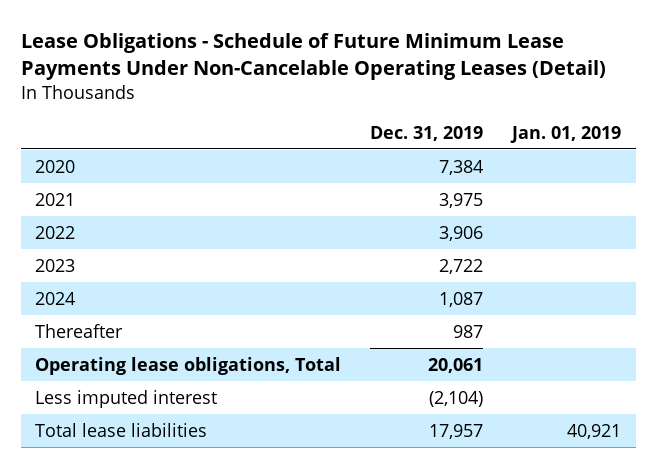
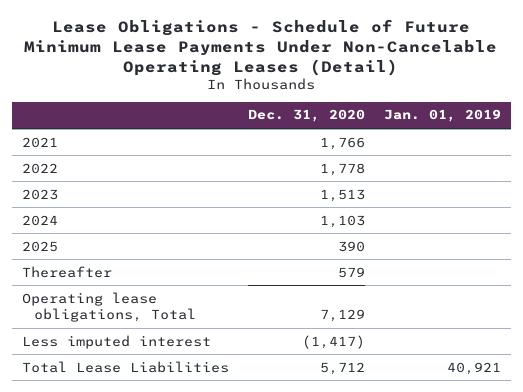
- | Dec. 31, 2019 | Jan. 01, 2019
+ | Dec. 31, 2020 | Jan. 01, 2019
- 2020 | 7,384 |
+ 2025 | 390 |
- Total lease liabilities | 17,957 | 40,921
+ Total Lease Liabilities | 5,712 | 40,921

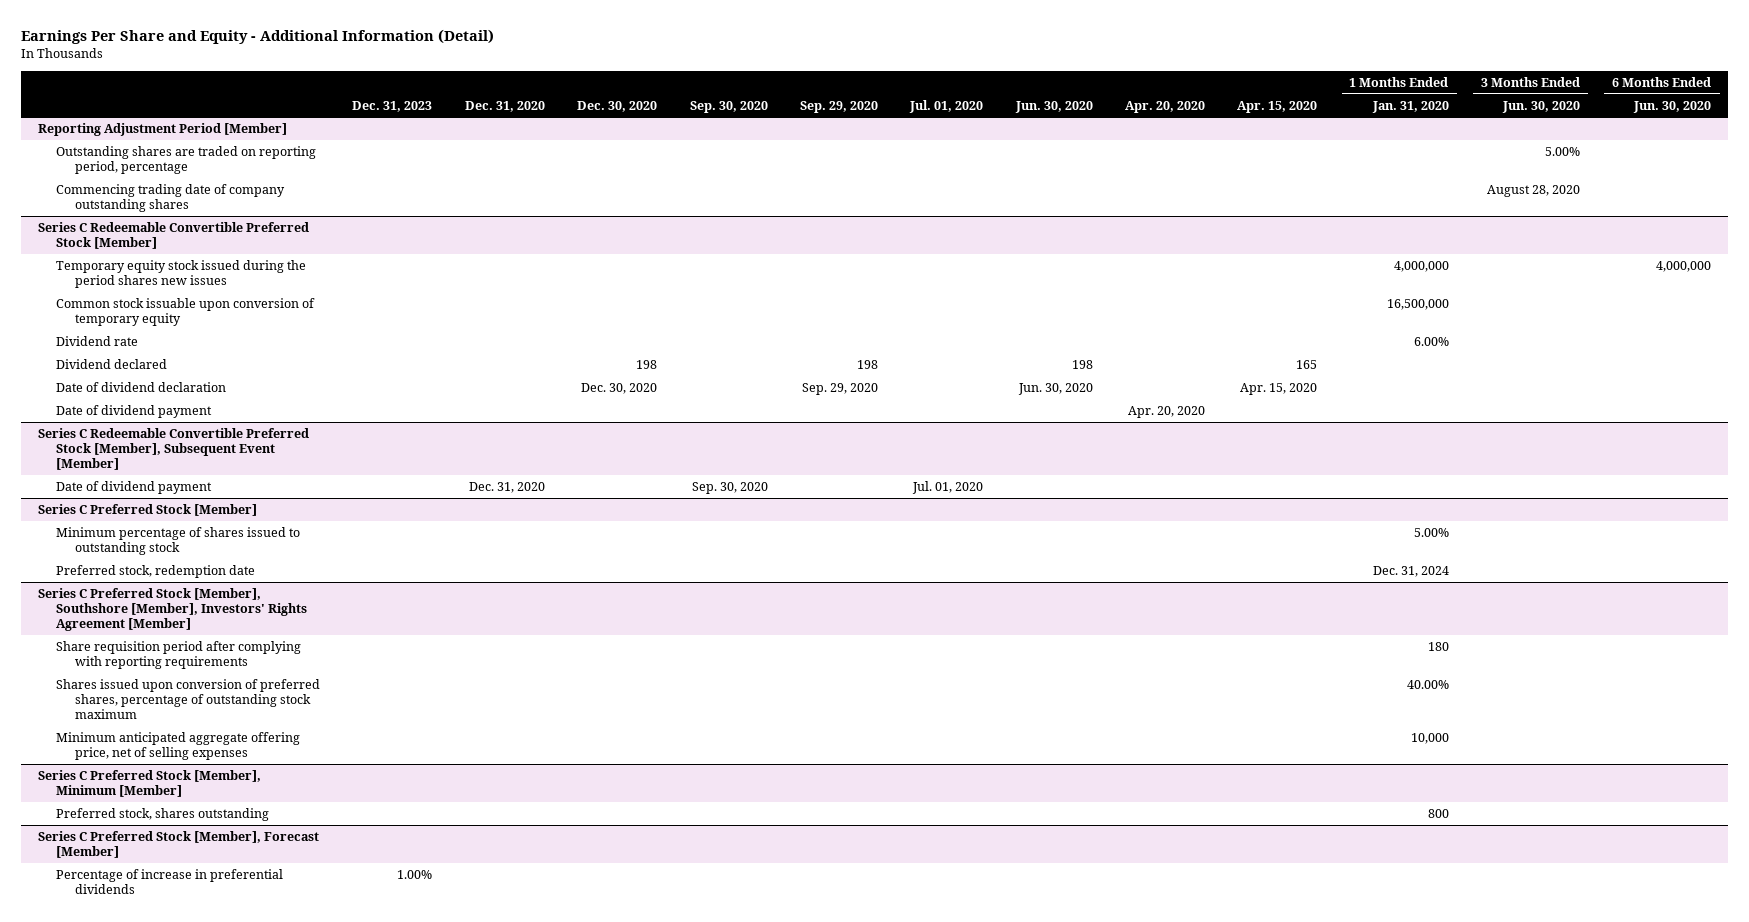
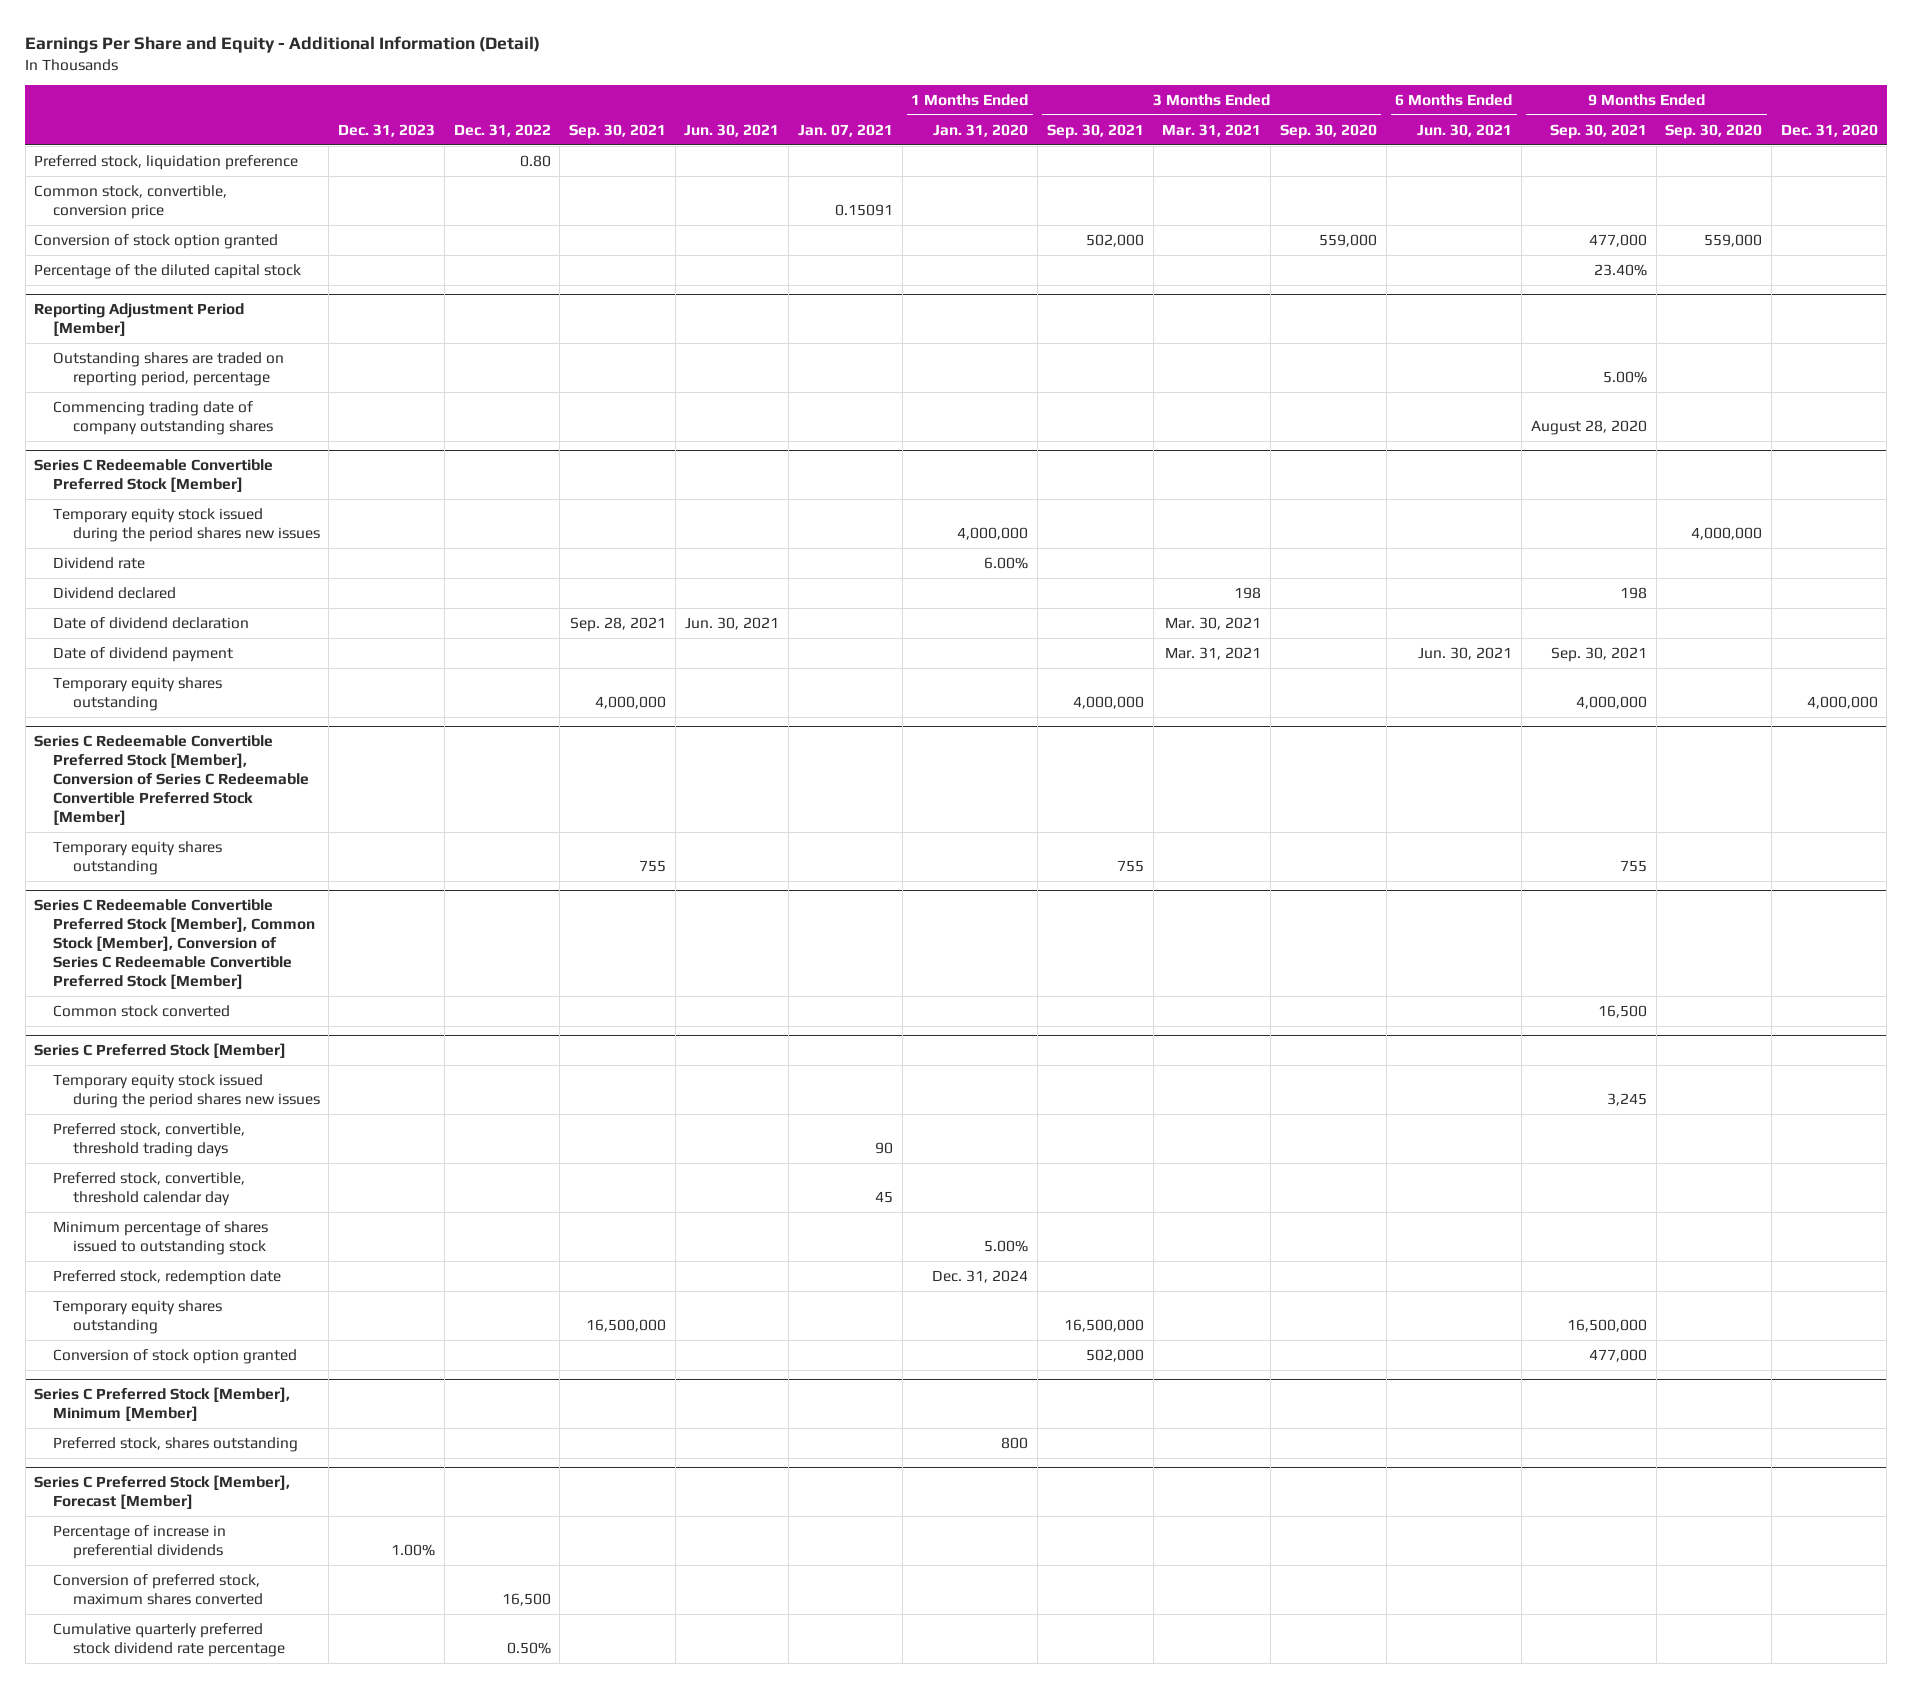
- | Dec. 31, 2023 | Dec. 31, 2020 | Dec. 30, 2020 | Sep. 30, 2020 | Sep. 29, 2020 | Jul. 01, 2020 | Jun. 30, 2020 | Apr. 20, 2020 | Apr. 15, 2020 | 1 Months Ended Jan. 31, 2020 | 3 Months Ended Jun. 30, 2020 | 6 Months Ended Jun. 30, 2020
+ | Dec. 31, 2023 | Dec. 31, 2022 | Sep. 30, 2021 | Jun. 30, 2021 | Jan. 07, 2021 | 1 Months Ended Jan. 31, 2020 | 3 Months Ended Sep. 30, 2021 | 3 Months Ended Mar. 31, 2021 | 3 Months Ended Sep. 30, 2020 | 6 Months Ended Jun. 30, 2021 | 9 Months Ended Sep. 30, 2021 | 9 Months Ended Sep. 30, 2020 | Dec. 31, 2020
+ Preferred stock, liquidation preference | | 0.80 | | | | | | | | | | |
+ Common stock, convertible, conversion price | | | | | 0.15091 | | | | | | | |
+ Conversion of stock option granted | | | | | | | 502,000 | | 559,000 | | 477,000 | 559,000 |
+ Percentage of the diluted capital stock | | | | | | | | | | | 23.40% | |
@ Series C Redeemable Convertible Preferred Stock [Member]
- Common stock issuable upon conversion of temporary equity | | | | | | | | | | 16,500,000 | |
- Series C Redeemable Convertible Preferred Stock [Member], Subsequent Event [Member]
- Date of dividend payment | | Dec. 31, 2020 | | Sep. 30, 2020 | | Jul. 01, 2020 | | | | | |
@ Series C Redeemable Convertible Preferred Stock [Member]
+ Temporary equity shares outstanding | | | 4,000,000 | | | | 4,000,000 | | | | 4,000,000 | | 4,000,000
+ Series C Redeemable Convertible Preferred Stock [Member], Conversion of Series C Redeemable Convertible Preferred Stock [Member]
+ Temporary equity shares outstanding | | | 755 | | | | 755 | | | | 755 | |
+ Series C Redeemable Convertible Preferred Stock [Member], Common Stock [Member], Conversion of Series C Redeemable Convertible Preferred Stock [Member]
+ Common stock converted | | | | | | | | | | | 16,500 | |
@ Series C Preferred Stock [Member]
+ Temporary equity stock issued during the period shares new issues | | | | | | | | | | | 3,245 | |
+ Preferred stock, convertible, threshold trading days | | | | | 90 | | | | | | | |
+ Preferred stock, convertible, threshold calendar day | | | | | 45 | | | | | | | |
- Series C Preferred Stock [Member], Southshore [Member], Investors' Rights Agreement [Member]
- Share requisition period after complying with reporting requirements | | | | | | | | | | 180 | |
- Shares issued upon conversion of preferred shares, percentage of outstanding stock maximum | | | | | | | | | | 40.00% | |
- Minimum anticipated aggregate offering price, net of selling expenses | | | | | | | | | | 10,000 | |
@ Series C Preferred Stock [Member]
+ Temporary equity shares outstanding | | | 16,500,000 | | | | 16,500,000 | | | | 16,500,000 | |
+ Conversion of stock option granted | | | | | | | 502,000 | | | | 477,000 | |
@ Series C Preferred Stock [Member], Forecast [Member]
+ Conversion of preferred stock, maximum shares converted | | 16,500 | | | | | | | | | | |
+ Cumulative quarterly preferred stock dividend rate percentage | | 0.50% | | | | | | | | | | |

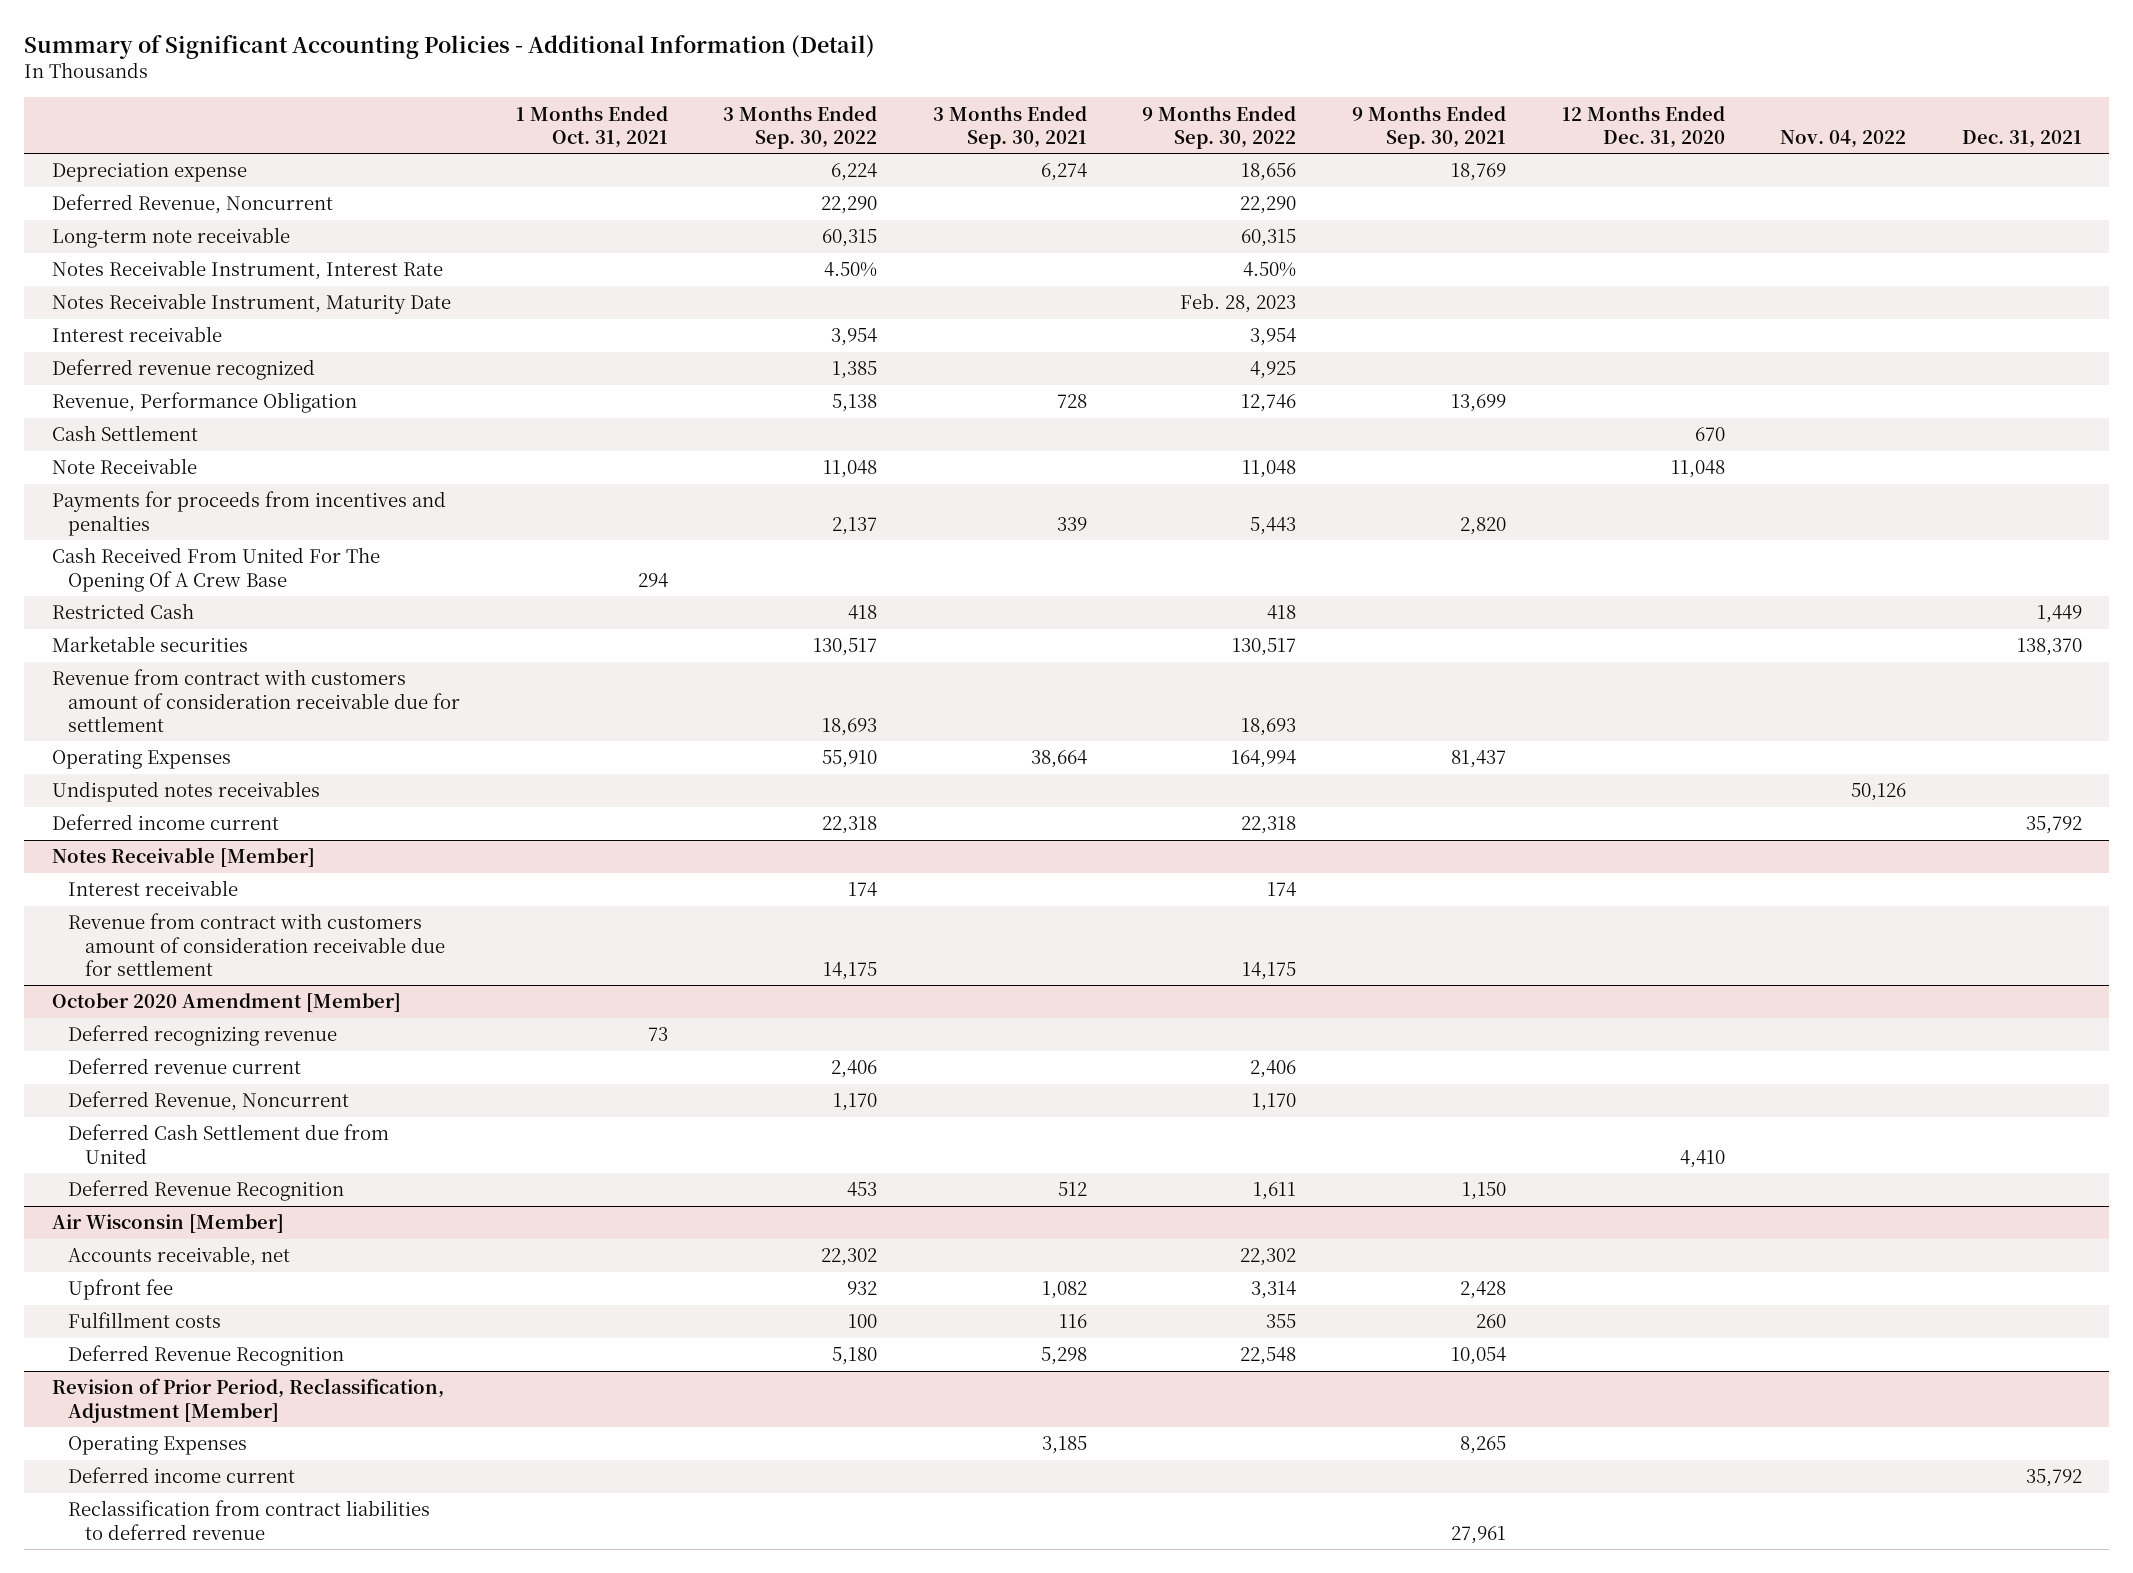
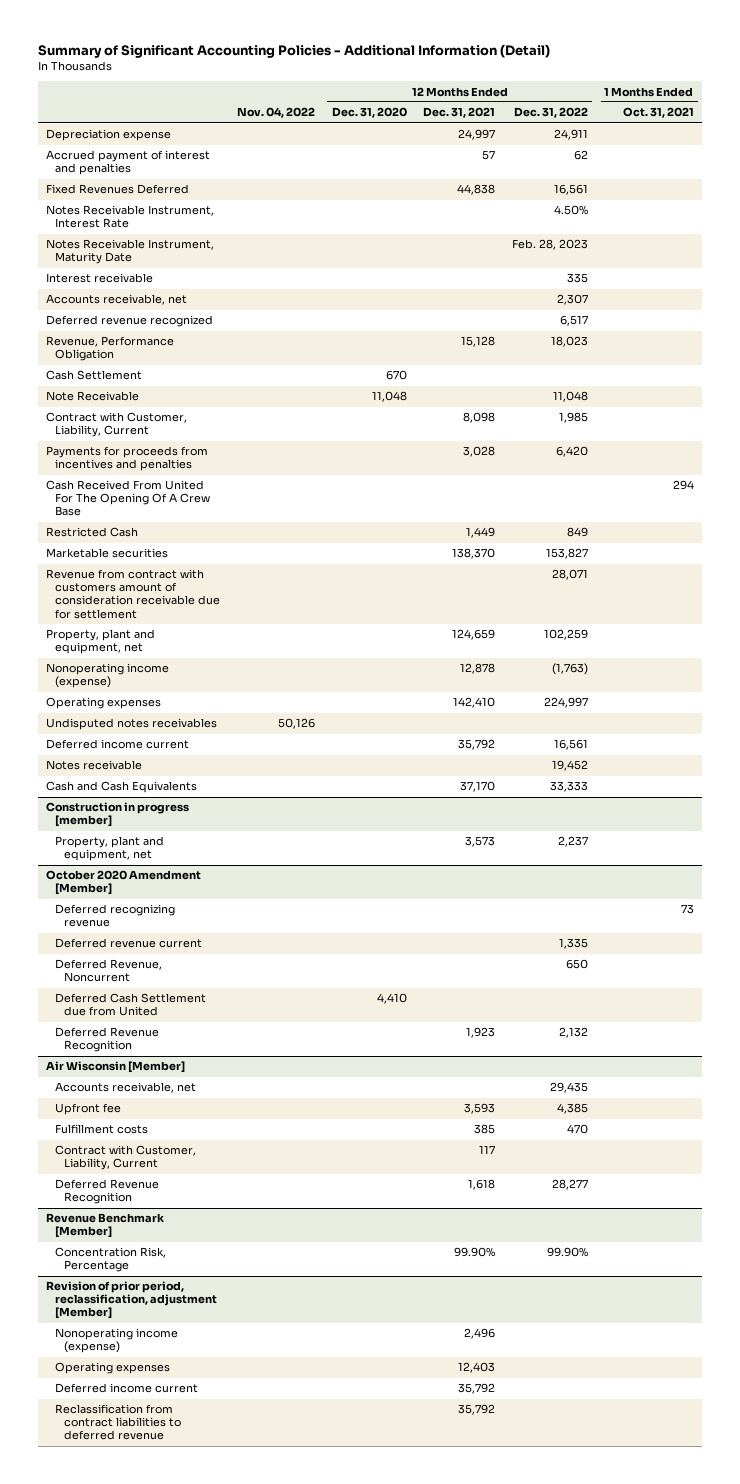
- | 1 Months Ended Oct. 31, 2021 | 3 Months Ended Sep. 30, 2022 | 3 Months Ended Sep. 30, 2021 | 9 Months Ended Sep. 30, 2022 | 9 Months Ended Sep. 30, 2021 | 12 Months Ended Dec. 31, 2020 | Nov. 04, 2022 | Dec. 31, 2021
+ | Nov. 04, 2022 | 12 Months Ended Dec. 31, 2020 | 12 Months Ended Dec. 31, 2021 | 12 Months Ended Dec. 31, 2022 | 1 Months Ended Oct. 31, 2021
- Deferred Revenue, Noncurrent | | 22,290 | | 22,290 | | | |
- Long-term note receivable | | 60,315 | | 60,315 | | | |
+ Accrued payment of interest and penalties | | | 57 | 62 |
+ Fixed Revenues Deferred | | | 44,838 | 16,561 |
+ Accounts receivable, net | | | | 2,307 |
+ Contract with Customer, Liability, Current | | | 8,098 | 1,985 |
- Operating Expenses | | 55,910 | 38,664 | 164,994 | 81,437 | | |
+ Property, plant and equipment, net | | | 124,659 | 102,259 |
+ Nonoperating income (expense) | | | 12,878 | (1,763) |
+ Operating expenses | | | 142,410 | 224,997 |
- Notes Receivable [Member]
- Interest receivable | | 174 | | 174 | | | |
- Revenue from contract with customers amount of consideration receivable due for settlement | | 14,175 | | 14,175 | | | |
+ Notes receivable | | | | 19,452 |
+ Cash and Cash Equivalents | | | 37,170 | 33,333 |
+ Construction in progress [member]
+ Property, plant and equipment, net | | | 3,573 | 2,237 |
@ Air Wisconsin [Member]
+ Contract with Customer, Liability, Current | | | 117 | |
- Revision of Prior Period, Reclassification, Adjustment [Member]
- Operating Expenses | | | 3,185 | | 8,265 | | |
+ Revenue Benchmark [Member]
+ Concentration Risk, Percentage | | | 99.90% | 99.90% |
+ Revision of prior period, reclassification, adjustment [Member]
+ Nonoperating income (expense) | | | 2,496 | |
+ Operating expenses | | | 12,403 | |

